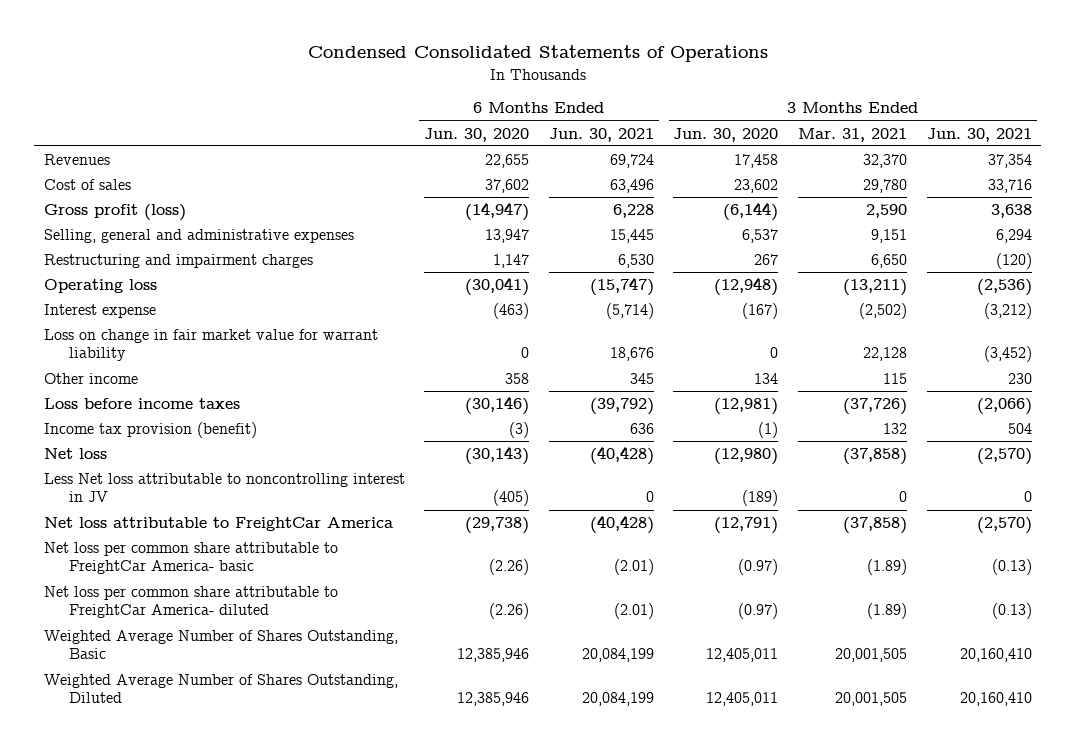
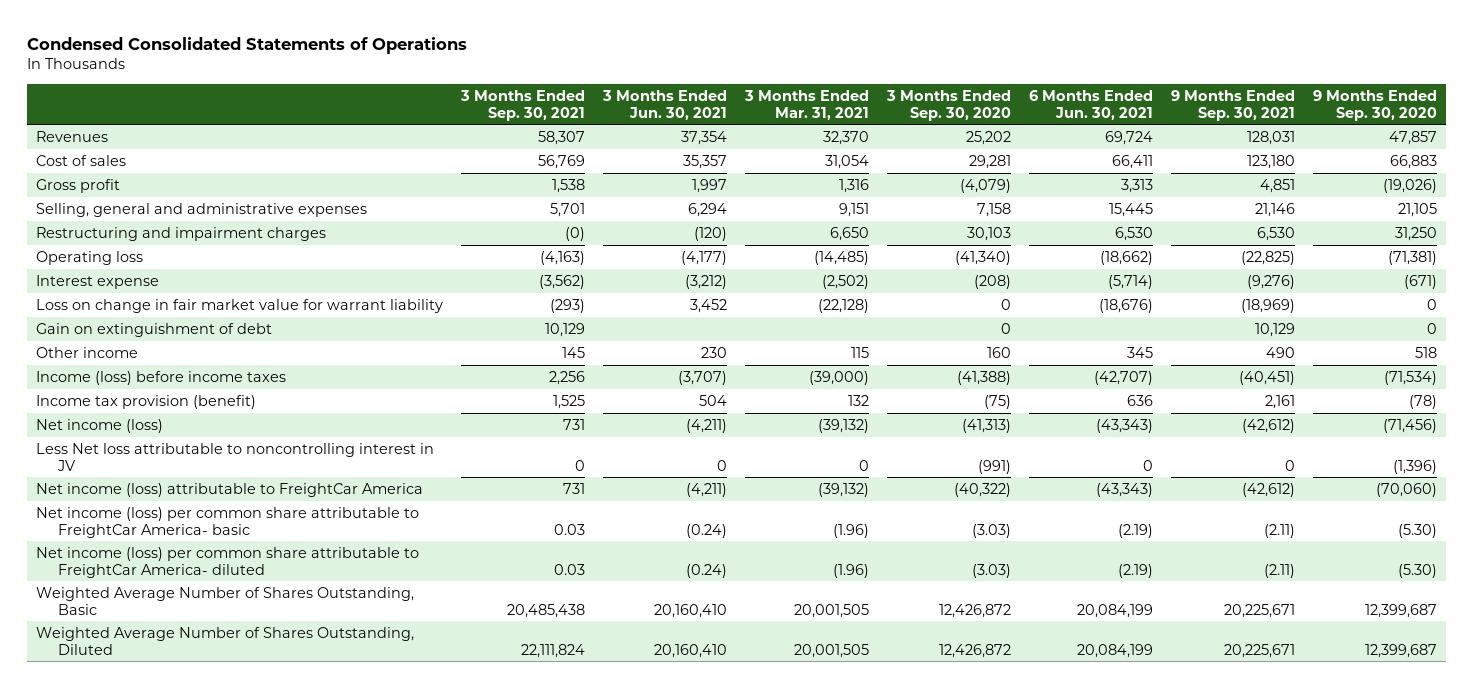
- | 6 Months Ended Jun. 30, 2020 | 6 Months Ended Jun. 30, 2021 | 3 Months Ended Jun. 30, 2020 | 3 Months Ended Mar. 31, 2021 | 3 Months Ended Jun. 30, 2021
+ | 3 Months Ended Sep. 30, 2021 | 3 Months Ended Jun. 30, 2021 | 3 Months Ended Mar. 31, 2021 | 3 Months Ended Sep. 30, 2020 | 6 Months Ended Jun. 30, 2021 | 9 Months Ended Sep. 30, 2021 | 9 Months Ended Sep. 30, 2020
- Cost of sales | 37,602 | 63,496 | 23,602 | 29,780 | 33,716
- Gross profit (loss) | (14,947) | 6,228 | (6,144) | 2,590 | 3,638
+ Cost of sales | 56,769 | 35,357 | 31,054 | 29,281 | 66,411 | 123,180 | 66,883
+ Gross profit | 1,538 | 1,997 | 1,316 | (4,079) | 3,313 | 4,851 | (19,026)
- Operating loss | (30,041) | (15,747) | (12,948) | (13,211) | (2,536)
+ Operating loss | (4,163) | (4,177) | (14,485) | (41,340) | (18,662) | (22,825) | (71,381)
- Loss on change in fair market value for warrant liability | 0 | 18,676 | 0 | 22,128 | (3,452)
+ Loss on change in fair market value for warrant liability | (293) | 3,452 | (22,128) | 0 | (18,676) | (18,969) | 0
+ Gain on extinguishment of debt | 10,129 | | | 0 | | 10,129 | 0
- Loss before income taxes | (30,146) | (39,792) | (12,981) | (37,726) | (2,066)
+ Income (loss) before income taxes | 2,256 | (3,707) | (39,000) | (41,388) | (42,707) | (40,451) | (71,534)
- Net loss | (30,143) | (40,428) | (12,980) | (37,858) | (2,570)
+ Net income (loss) | 731 | (4,211) | (39,132) | (41,313) | (43,343) | (42,612) | (71,456)
- Net loss attributable to FreightCar America | (29,738) | (40,428) | (12,791) | (37,858) | (2,570)
- Net loss per common share attributable to FreightCar America- basic | (2.26) | (2.01) | (0.97) | (1.89) | (0.13)
- Net loss per common share attributable to FreightCar America- diluted | (2.26) | (2.01) | (0.97) | (1.89) | (0.13)
+ Net income (loss) attributable to FreightCar America | 731 | (4,211) | (39,132) | (40,322) | (43,343) | (42,612) | (70,060)
+ Net income (loss) per common share attributable to FreightCar America- basic | 0.03 | (0.24) | (1.96) | (3.03) | (2.19) | (2.11) | (5.30)
+ Net income (loss) per common share attributable to FreightCar America- diluted | 0.03 | (0.24) | (1.96) | (3.03) | (2.19) | (2.11) | (5.30)

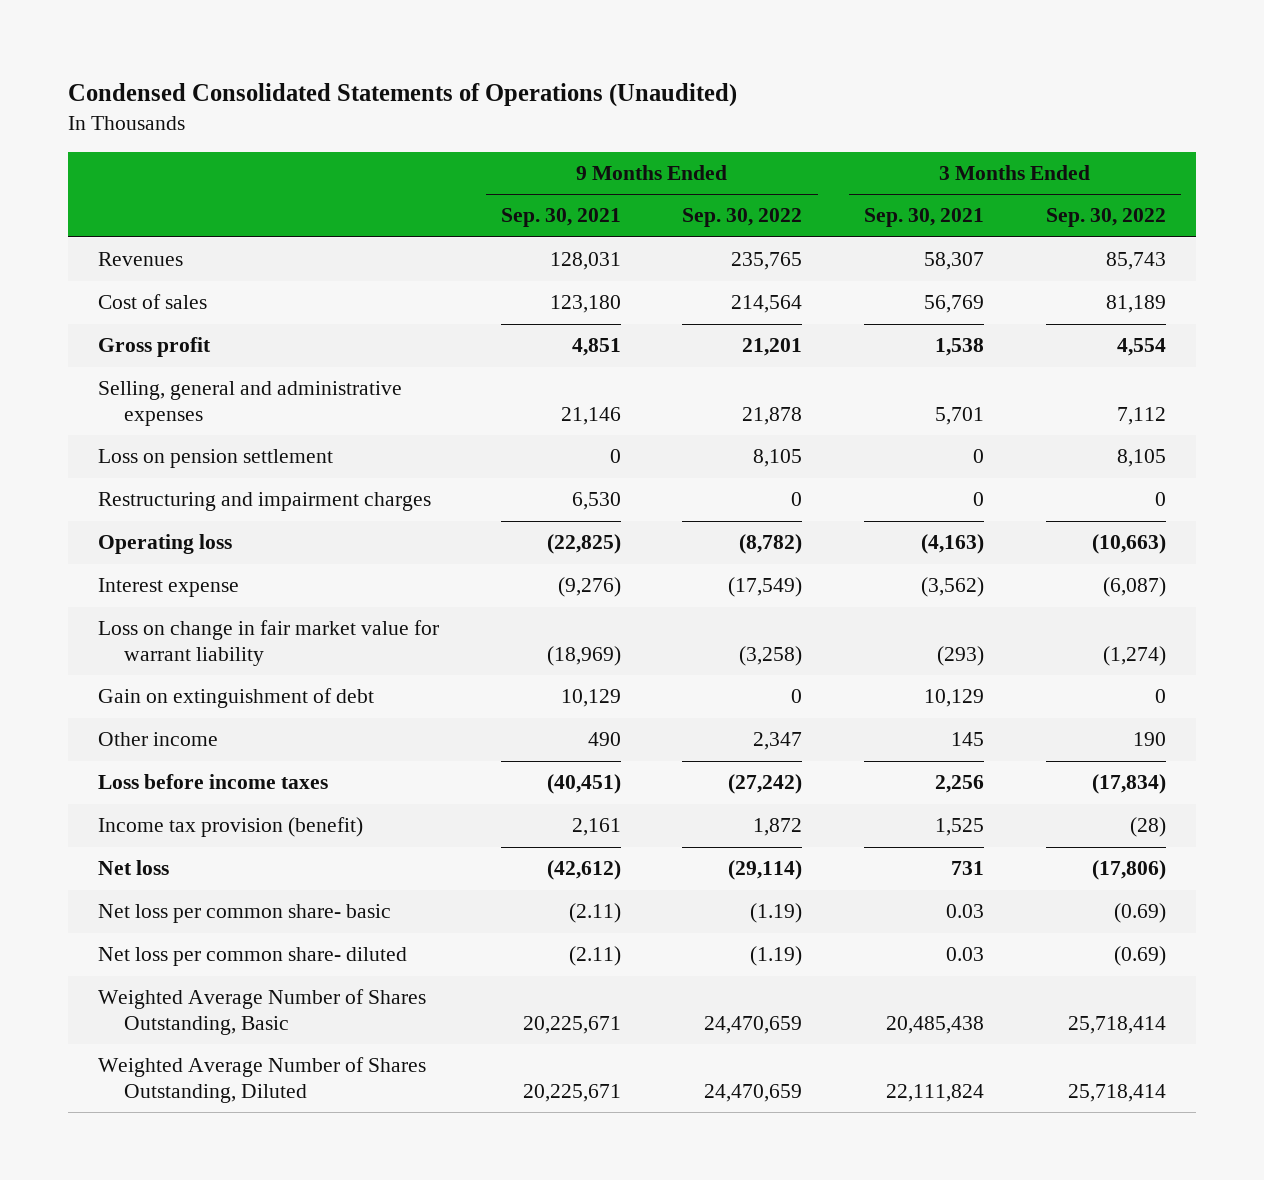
- Condensed Consolidated Statements of Operations
+ Condensed Consolidated Statements of Operations (Unaudited)
- | 3 Months Ended Sep. 30, 2021 | 3 Months Ended Jun. 30, 2021 | 3 Months Ended Mar. 31, 2021 | 3 Months Ended Sep. 30, 2020 | 6 Months Ended Jun. 30, 2021 | 9 Months Ended Sep. 30, 2021 | 9 Months Ended Sep. 30, 2020
+ | 9 Months Ended Sep. 30, 2021 | 9 Months Ended Sep. 30, 2022 | 3 Months Ended Sep. 30, 2021 | 3 Months Ended Sep. 30, 2022
- Restructuring and impairment charges | (0) | (120) | 6,650 | 30,103 | 6,530 | 6,530 | 31,250
+ Loss on pension settlement | 0 | 8,105 | 0 | 8,105
+ Restructuring and impairment charges | 6,530 | 0 | 0 | 0
- Income (loss) before income taxes | 2,256 | (3,707) | (39,000) | (41,388) | (42,707) | (40,451) | (71,534)
+ Loss before income taxes | (40,451) | (27,242) | 2,256 | (17,834)
- Net income (loss) | 731 | (4,211) | (39,132) | (41,313) | (43,343) | (42,612) | (71,456)
- Less Net loss attributable to noncontrolling interest in JV | 0 | 0 | 0 | (991) | 0 | 0 | (1,396)
- Net income (loss) attributable to FreightCar America | 731 | (4,211) | (39,132) | (40,322) | (43,343) | (42,612) | (70,060)
- Net income (loss) per common share attributable to FreightCar America- basic | 0.03 | (0.24) | (1.96) | (3.03) | (2.19) | (2.11) | (5.30)
- Net income (loss) per common share attributable to FreightCar America- diluted | 0.03 | (0.24) | (1.96) | (3.03) | (2.19) | (2.11) | (5.30)
+ Net loss | (42,612) | (29,114) | 731 | (17,806)
+ Net loss per common share- basic | (2.11) | (1.19) | 0.03 | (0.69)
+ Net loss per common share- diluted | (2.11) | (1.19) | 0.03 | (0.69)

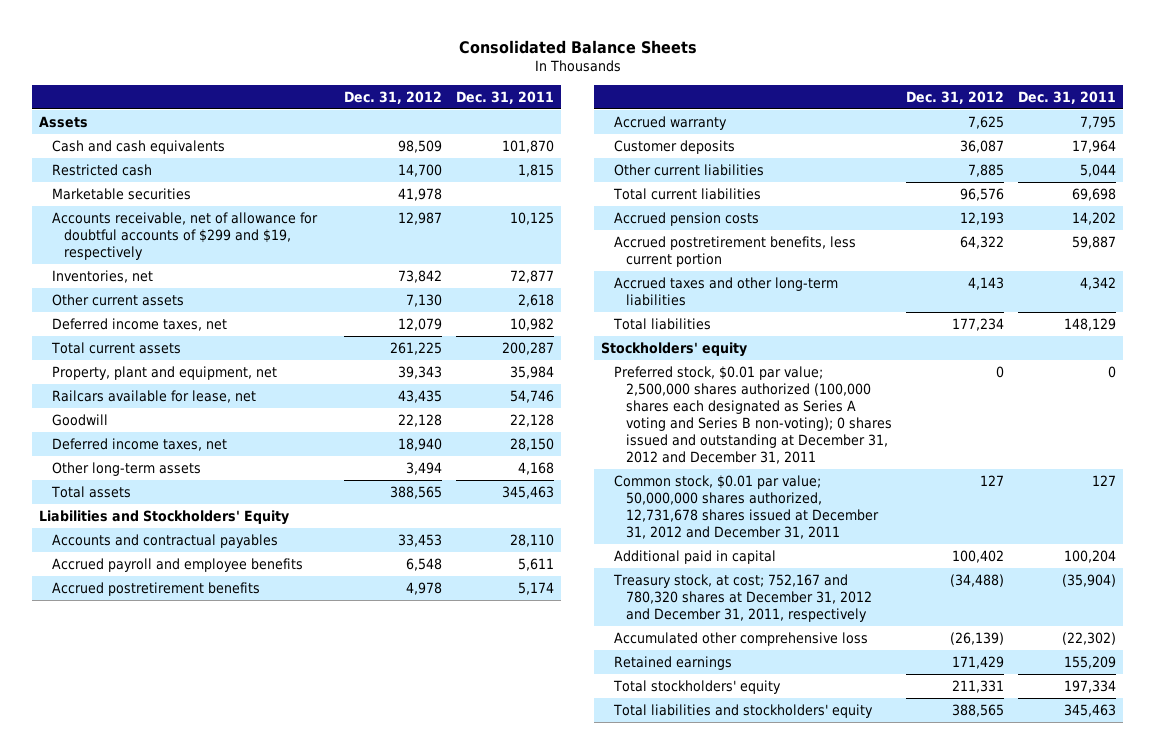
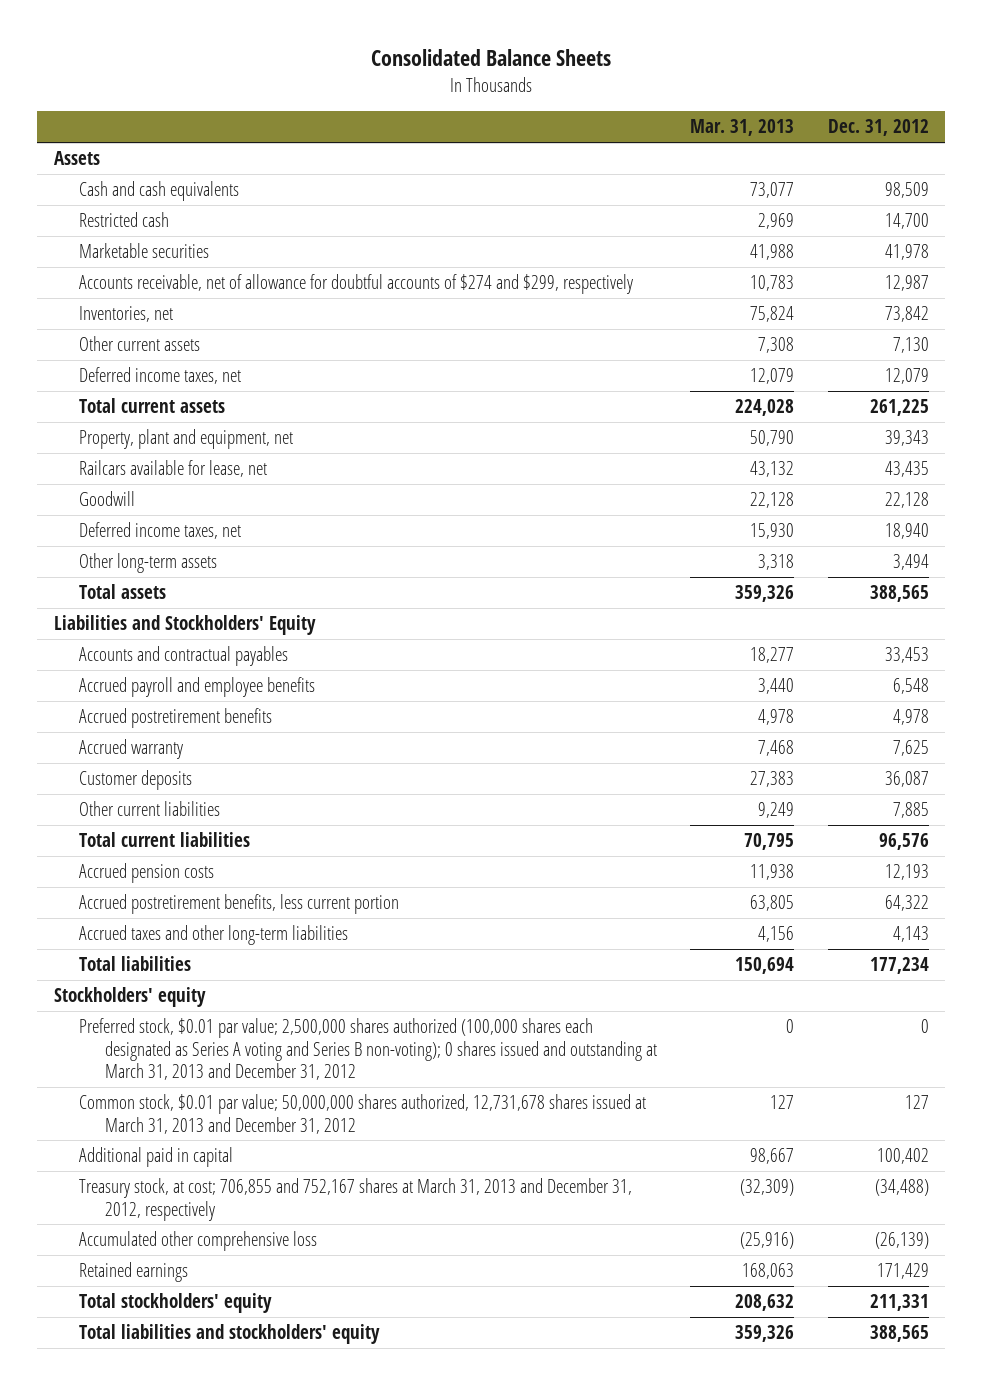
- | Dec. 31, 2012 | Dec. 31, 2011
+ | Mar. 31, 2013 | Dec. 31, 2012
- Accounts receivable, net of allowance for doubtful accounts of $299 and $19, respectively | 12,987 | 10,125
+ Accounts receivable, net of allowance for doubtful accounts of $274 and $299, respectively | 10,783 | 12,987
- Preferred stock, $0.01 par value; 2,500,000 shares authorized (100,000 shares each designated as Series A voting and Series B non-voting); 0 shares issued and outstanding at December 31, 2012 and December 31, 2011 | 0 | 0
- Common stock, $0.01 par value; 50,000,000 shares authorized, 12,731,678 shares issued at December 31, 2012 and December 31, 2011 | 127 | 127
+ Preferred stock, $0.01 par value; 2,500,000 shares authorized (100,000 shares each designated as Series A voting and Series B non-voting); 0 shares issued and outstanding at March 31, 2013 and December 31, 2012 | 0 | 0
+ Common stock, $0.01 par value; 50,000,000 shares authorized, 12,731,678 shares issued at March 31, 2013 and December 31, 2012 | 127 | 127
- Treasury stock, at cost; 752,167 and 780,320 shares at December 31, 2012 and December 31, 2011, respectively | (34,488) | (35,904)
+ Treasury stock, at cost; 706,855 and 752,167 shares at March 31, 2013 and December 31, 2012, respectively | (32,309) | (34,488)

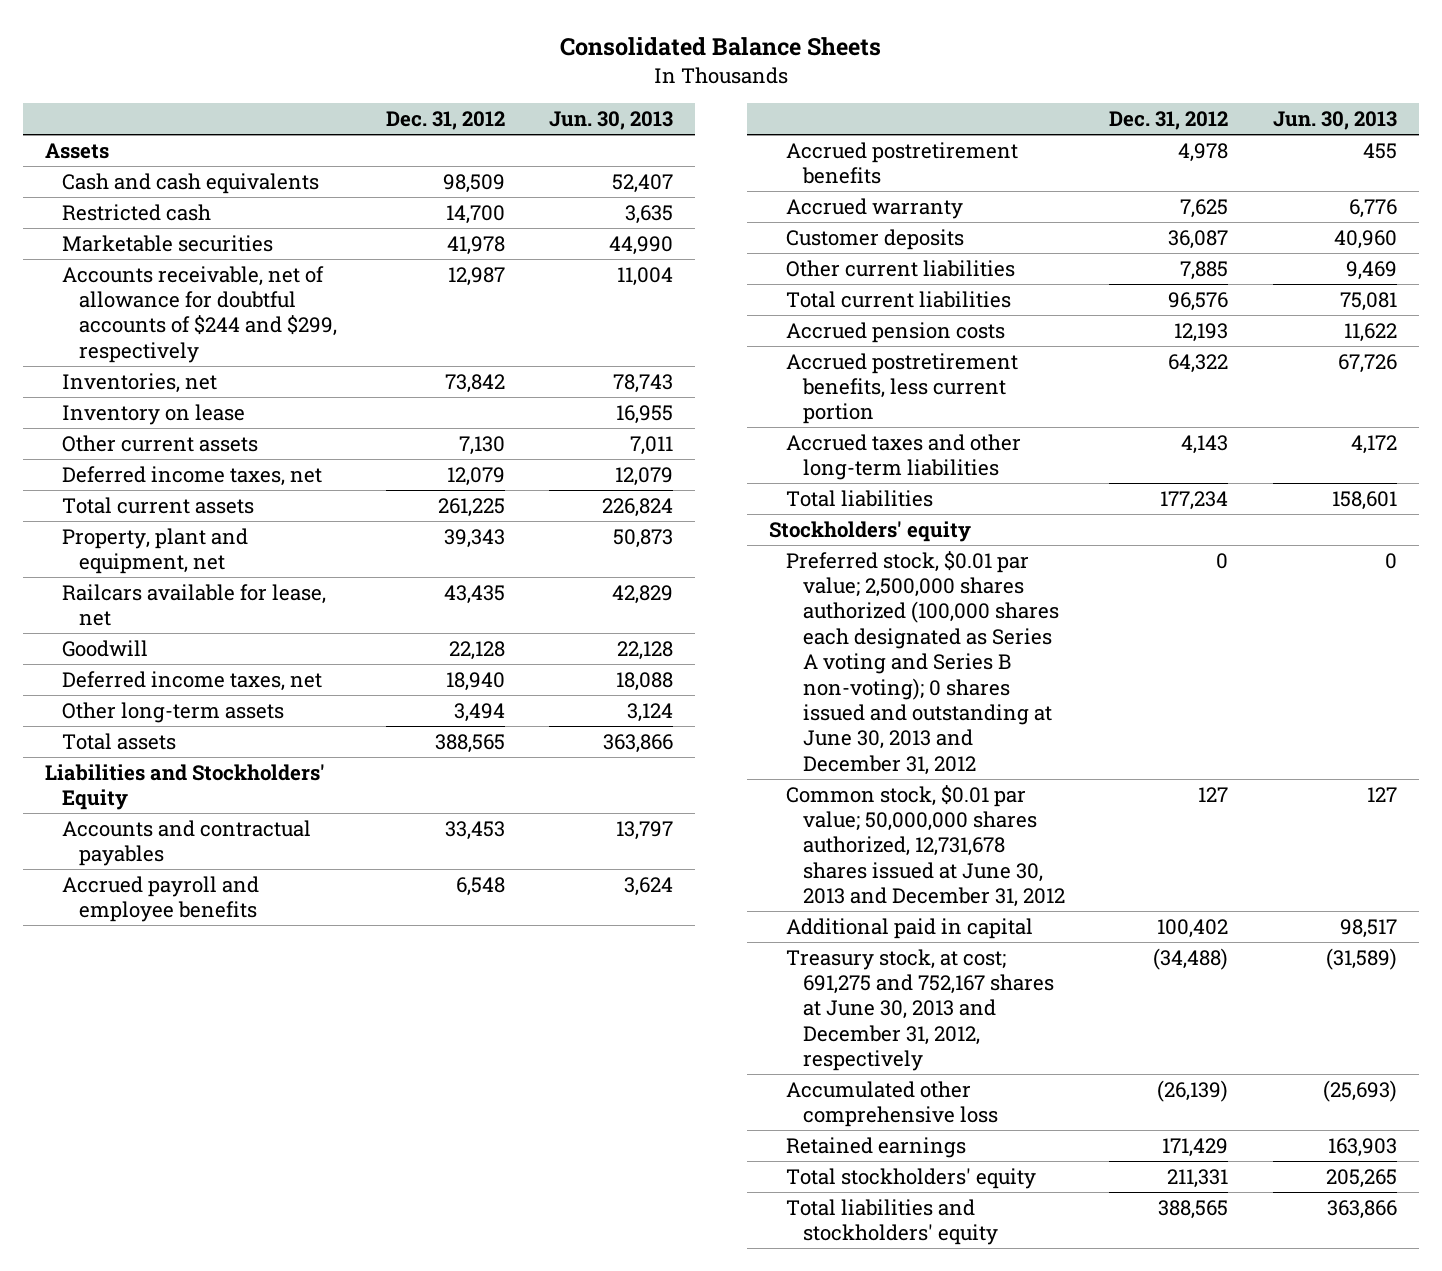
- | Mar. 31, 2013 | Dec. 31, 2012
+ | Dec. 31, 2012 | Jun. 30, 2013
- Accounts receivable, net of allowance for doubtful accounts of $274 and $299, respectively | 10,783 | 12,987
+ Accounts receivable, net of allowance for doubtful accounts of $244 and $299, respectively | 12,987 | 11,004
+ Inventory on lease | | 16,955
- Preferred stock, $0.01 par value; 2,500,000 shares authorized (100,000 shares each designated as Series A voting and Series B non-voting); 0 shares issued and outstanding at March 31, 2013 and December 31, 2012 | 0 | 0
- Common stock, $0.01 par value; 50,000,000 shares authorized, 12,731,678 shares issued at March 31, 2013 and December 31, 2012 | 127 | 127
+ Preferred stock, $0.01 par value; 2,500,000 shares authorized (100,000 shares each designated as Series A voting and Series B non-voting); 0 shares issued and outstanding at June 30, 2013 and December 31, 2012 | 0 | 0
+ Common stock, $0.01 par value; 50,000,000 shares authorized, 12,731,678 shares issued at June 30, 2013 and December 31, 2012 | 127 | 127
- Treasury stock, at cost; 706,855 and 752,167 shares at March 31, 2013 and December 31, 2012, respectively | (32,309) | (34,488)
+ Treasury stock, at cost; 691,275 and 752,167 shares at June 30, 2013 and December 31, 2012, respectively | (34,488) | (31,589)

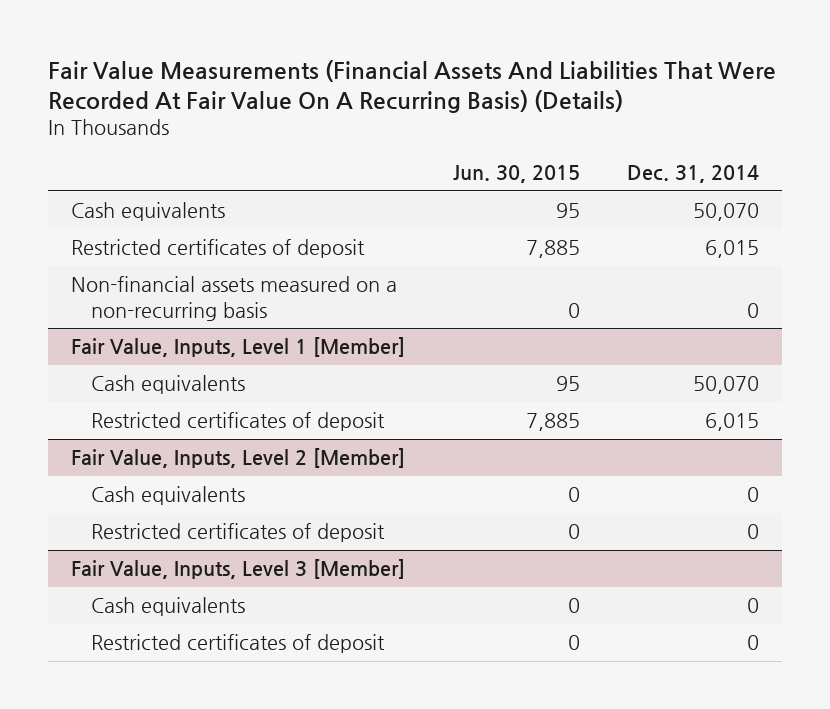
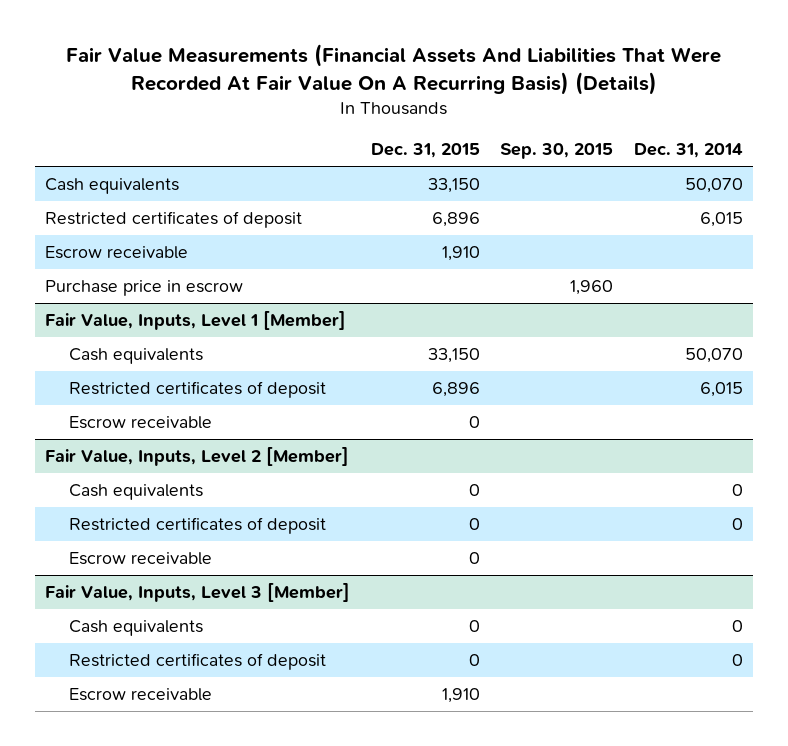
- | Jun. 30, 2015 | Dec. 31, 2014
+ | Dec. 31, 2015 | Sep. 30, 2015 | Dec. 31, 2014
- Non-financial assets measured on a non-recurring basis | 0 | 0
+ Escrow receivable | 1,910 | |
+ Purchase price in escrow | | 1,960 |
@ Fair Value, Inputs, Level 1 [Member]
+ Escrow receivable | 0 | |
@ Fair Value, Inputs, Level 2 [Member]
+ Escrow receivable | 0 | |
@ Fair Value, Inputs, Level 3 [Member]
+ Escrow receivable | 1,910 | |

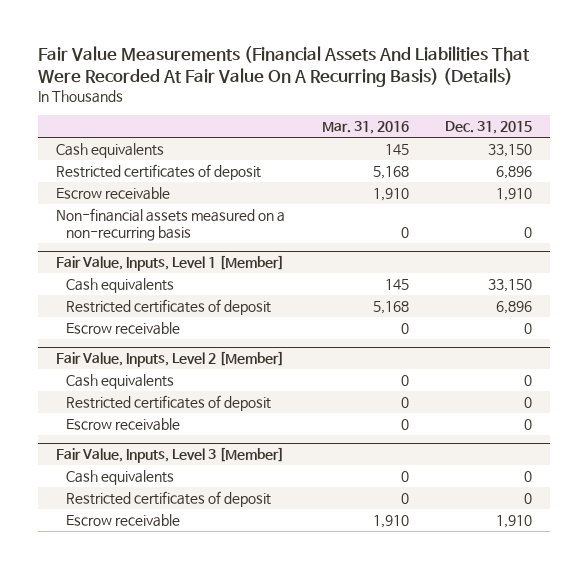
- | Dec. 31, 2015 | Sep. 30, 2015 | Dec. 31, 2014
+ | Mar. 31, 2016 | Dec. 31, 2015
- Purchase price in escrow | | 1,960 |
+ Non-financial assets measured on a non-recurring basis | 0 | 0

